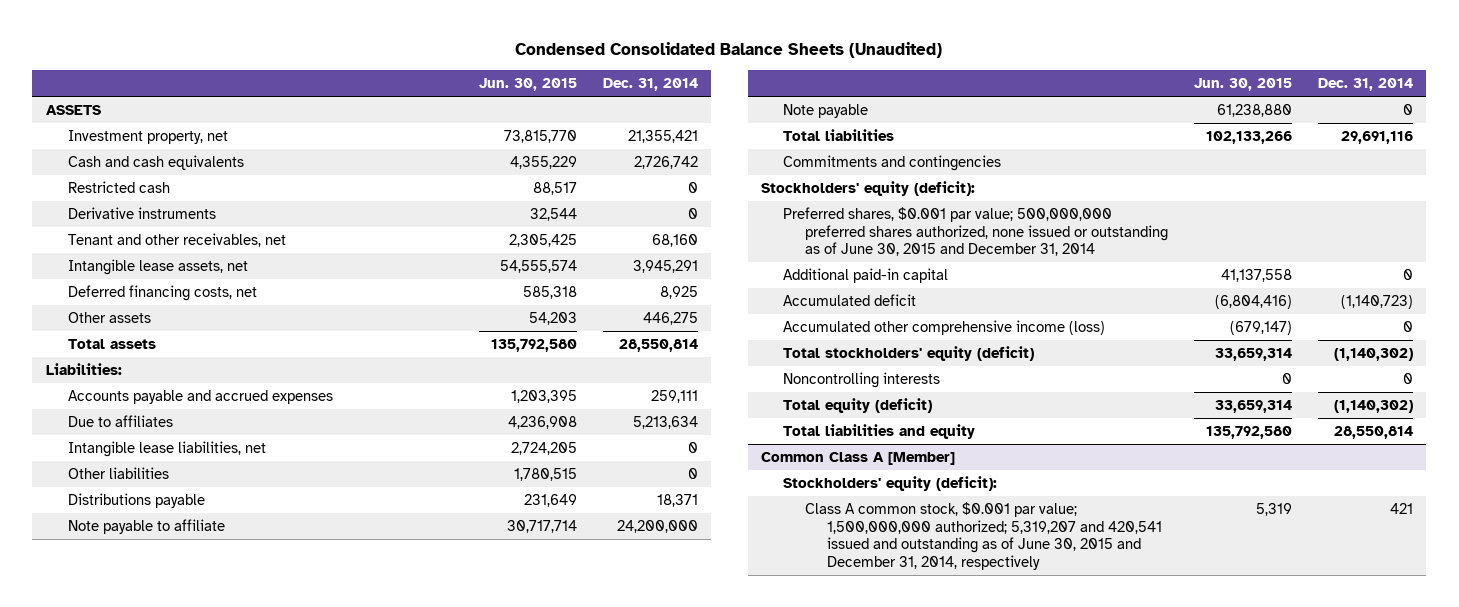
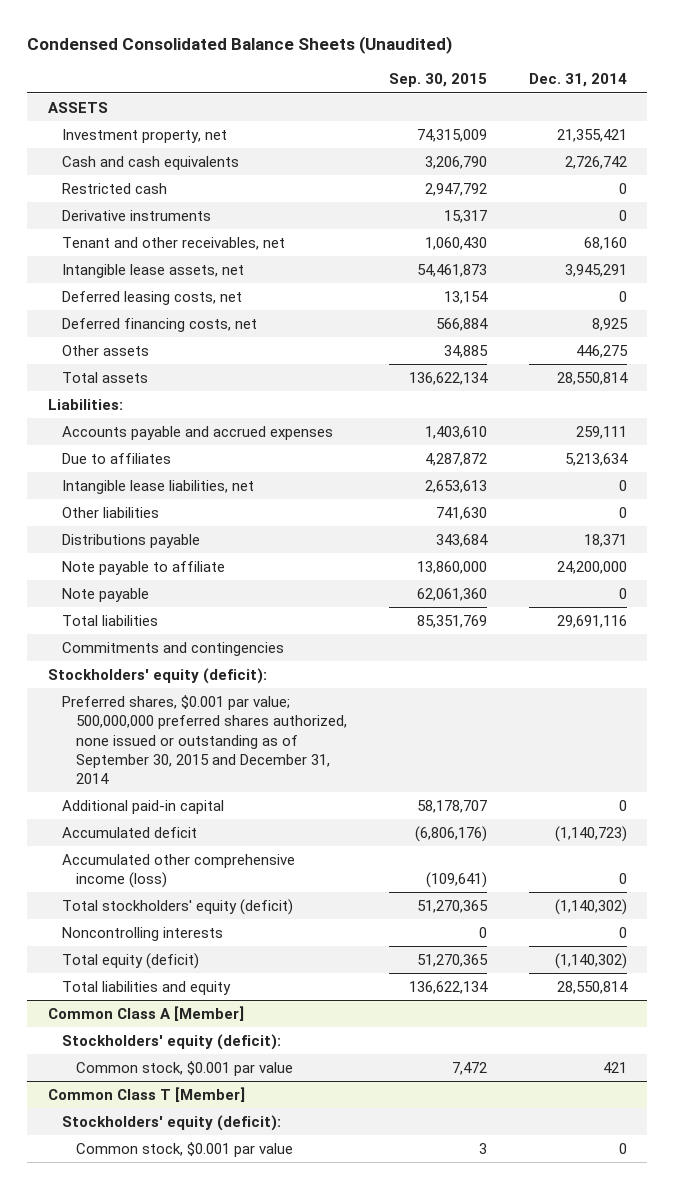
- | Jun. 30, 2015 | Dec. 31, 2014
+ | Sep. 30, 2015 | Dec. 31, 2014
+ Deferred leasing costs, net | 13,154 | 0
- Preferred shares, $0.001 par value; 500,000,000 preferred shares authorized, none issued or outstanding as of June 30, 2015 and December 31, 2014
+ Preferred shares, $0.001 par value; 500,000,000 preferred shares authorized, none issued or outstanding as of September 30, 2015 and December 31, 2014
@ Common Class A [Member]
- Class A common stock, $0.001 par value; 1,500,000,000 authorized; 5,319,207 and 420,541 issued and outstanding as of June 30, 2015 and December 31, 2014, respectively | 5,319 | 421
+ Common stock, $0.001 par value | 7,472 | 421
+ Common Class T [Member]
+ Stockholders' equity (deficit):
+ Common stock, $0.001 par value | 3 | 0

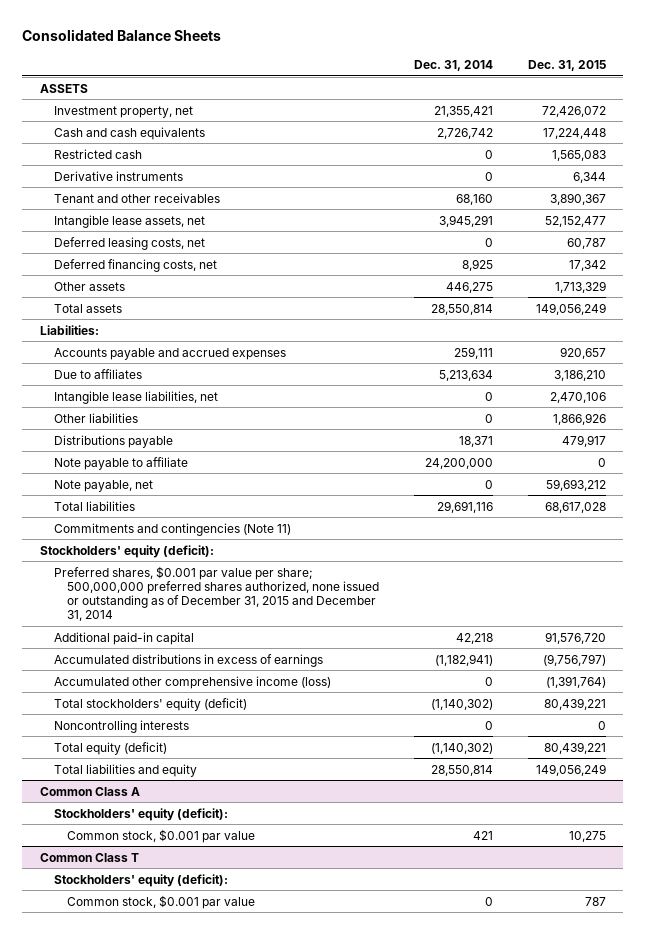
- Condensed Consolidated Balance Sheets (Unaudited)
+ Consolidated Balance Sheets
- | Sep. 30, 2015 | Dec. 31, 2014
+ | Dec. 31, 2014 | Dec. 31, 2015
- Tenant and other receivables, net | 1,060,430 | 68,160
+ Tenant and other receivables | 68,160 | 3,890,367
- Note payable | 62,061,360 | 0
+ Note payable, net | 0 | 59,693,212
- Commitments and contingencies
+ Commitments and contingencies (Note 11)
- Preferred shares, $0.001 par value; 500,000,000 preferred shares authorized, none issued or outstanding as of September 30, 2015 and December 31, 2014
- Additional paid-in capital | 58,178,707 | 0
- Accumulated deficit | (6,806,176) | (1,140,723)
+ Preferred shares, $0.001 par value per share; 500,000,000 preferred shares authorized, none issued or outstanding as of December 31, 2015 and December 31, 2014
+ Additional paid-in capital | 42,218 | 91,576,720
+ Accumulated distributions in excess of earnings | (1,182,941) | (9,756,797)
- Common Class A [Member]
+ Common Class A
- Common Class T [Member]
+ Common Class T

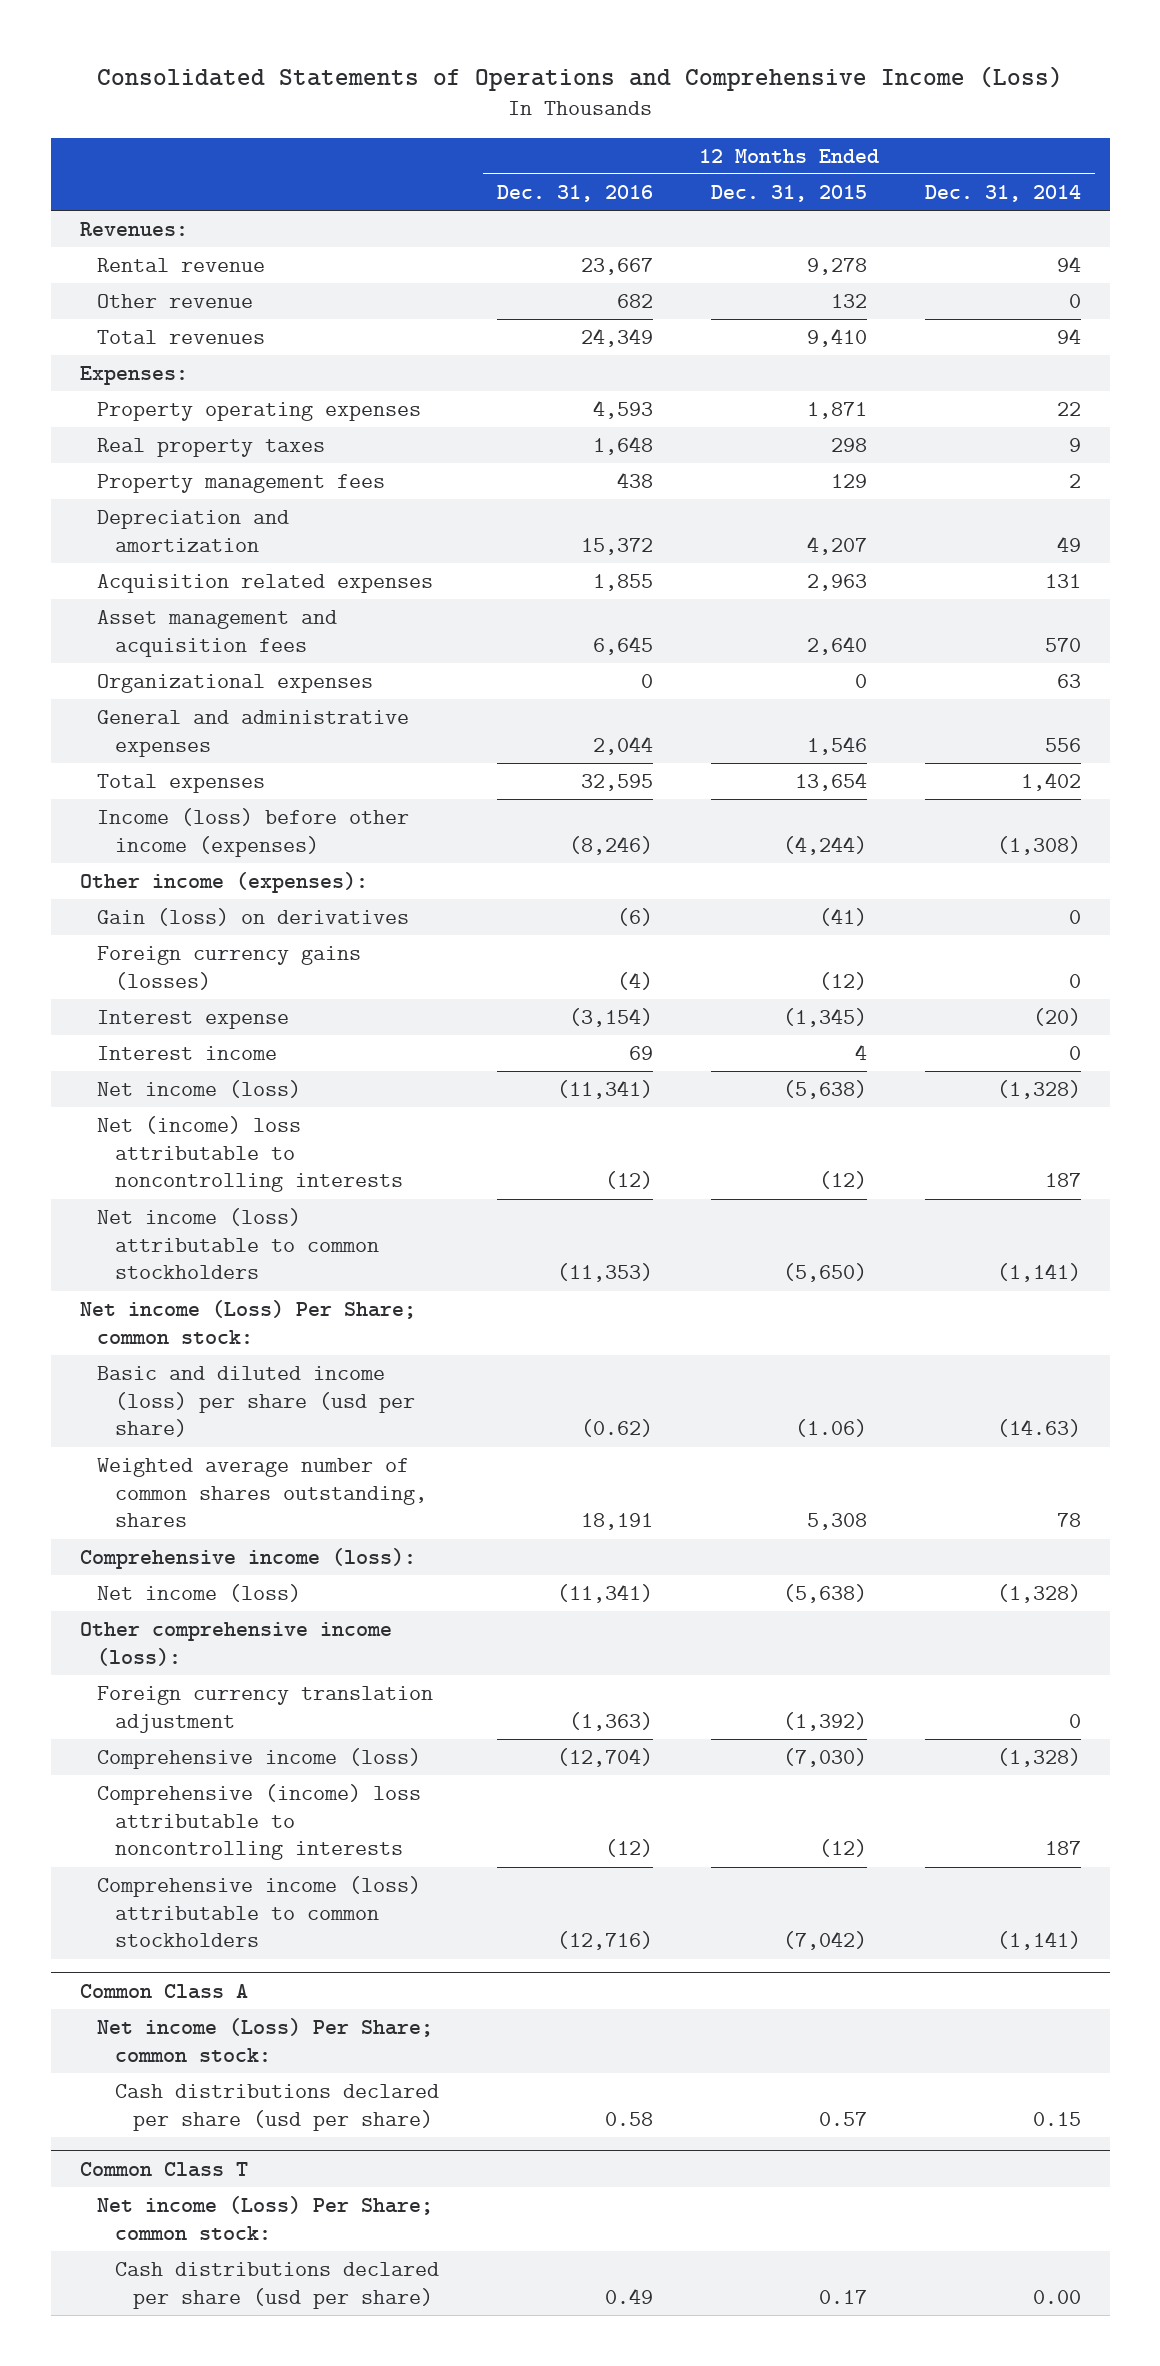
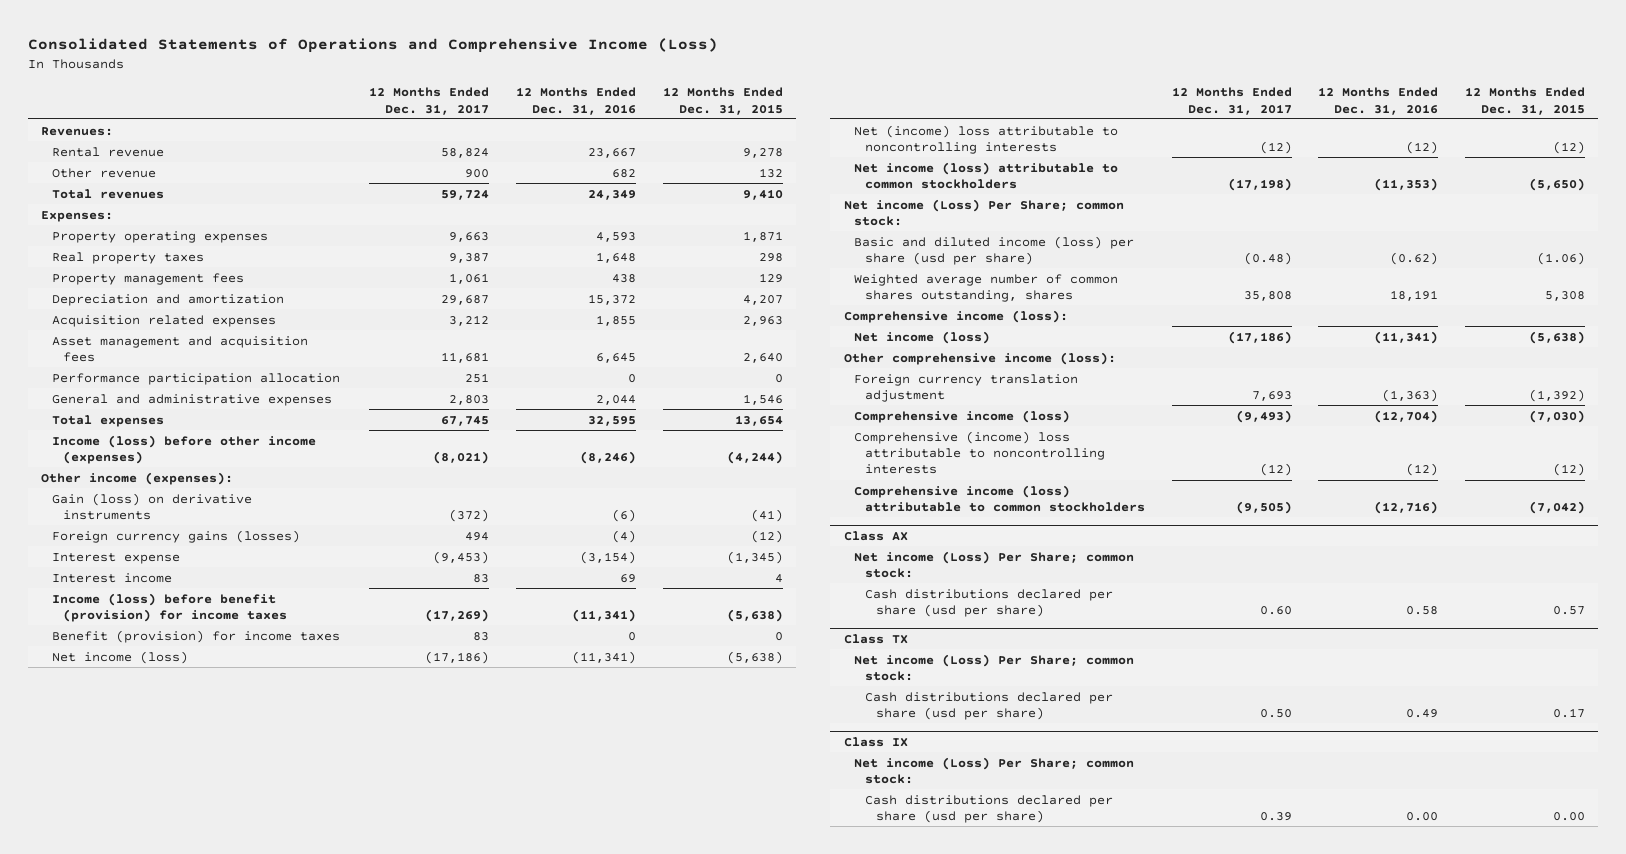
- | 12 Months Ended Dec. 31, 2016 | 12 Months Ended Dec. 31, 2015 | 12 Months Ended Dec. 31, 2014
+ | 12 Months Ended Dec. 31, 2017 | 12 Months Ended Dec. 31, 2016 | 12 Months Ended Dec. 31, 2015
- Organizational expenses | 0 | 0 | 63
+ Performance participation allocation | 251 | 0 | 0
- Gain (loss) on derivatives | (6) | (41) | 0
+ Gain (loss) on derivative instruments | (372) | (6) | (41)
+ Income (loss) before benefit (provision) for income taxes | (17,269) | (11,341) | (5,638)
+ Benefit (provision) for income taxes | 83 | 0 | 0
- Common Class A
+ Class AX
- Common Class T
+ Class TX
+ Class IX
+ Net income (Loss) Per Share; common stock:
+ Cash distributions declared per share (usd per share) | 0.39 | 0.00 | 0.00

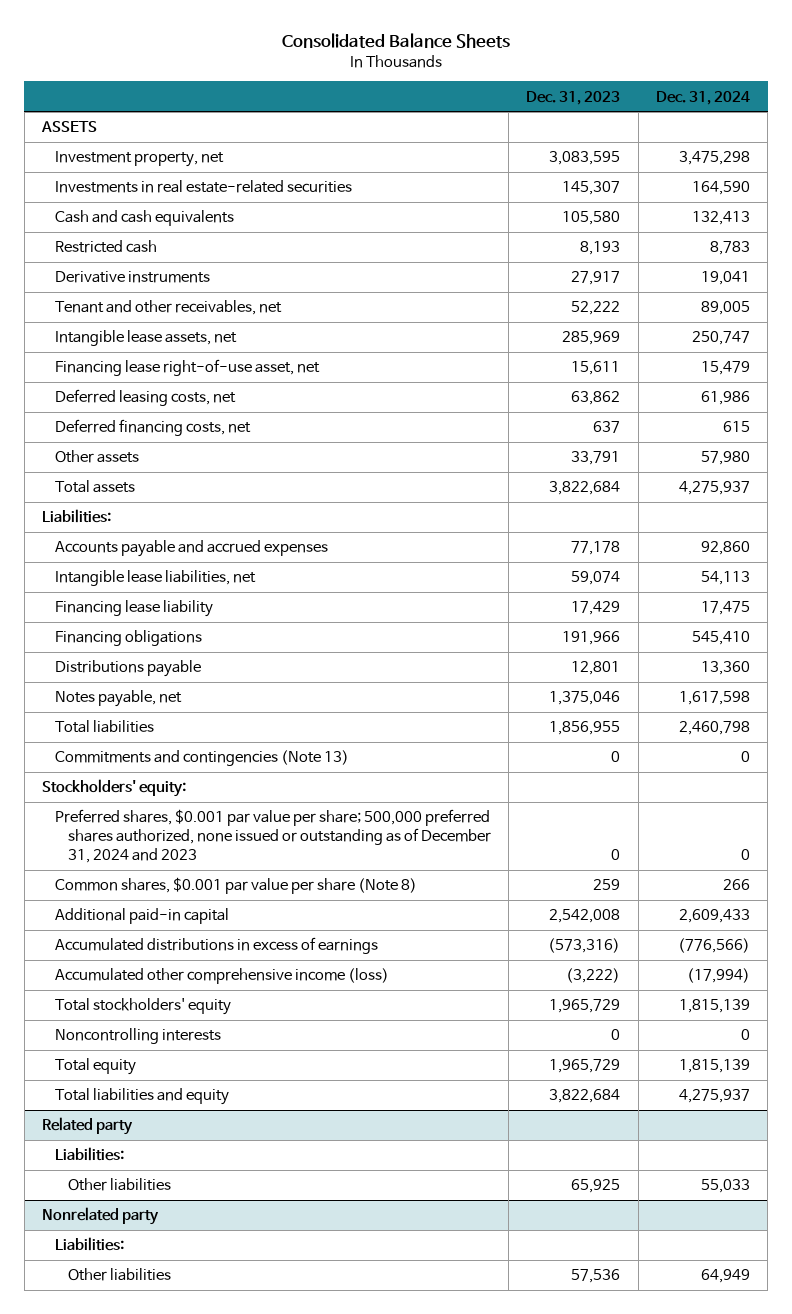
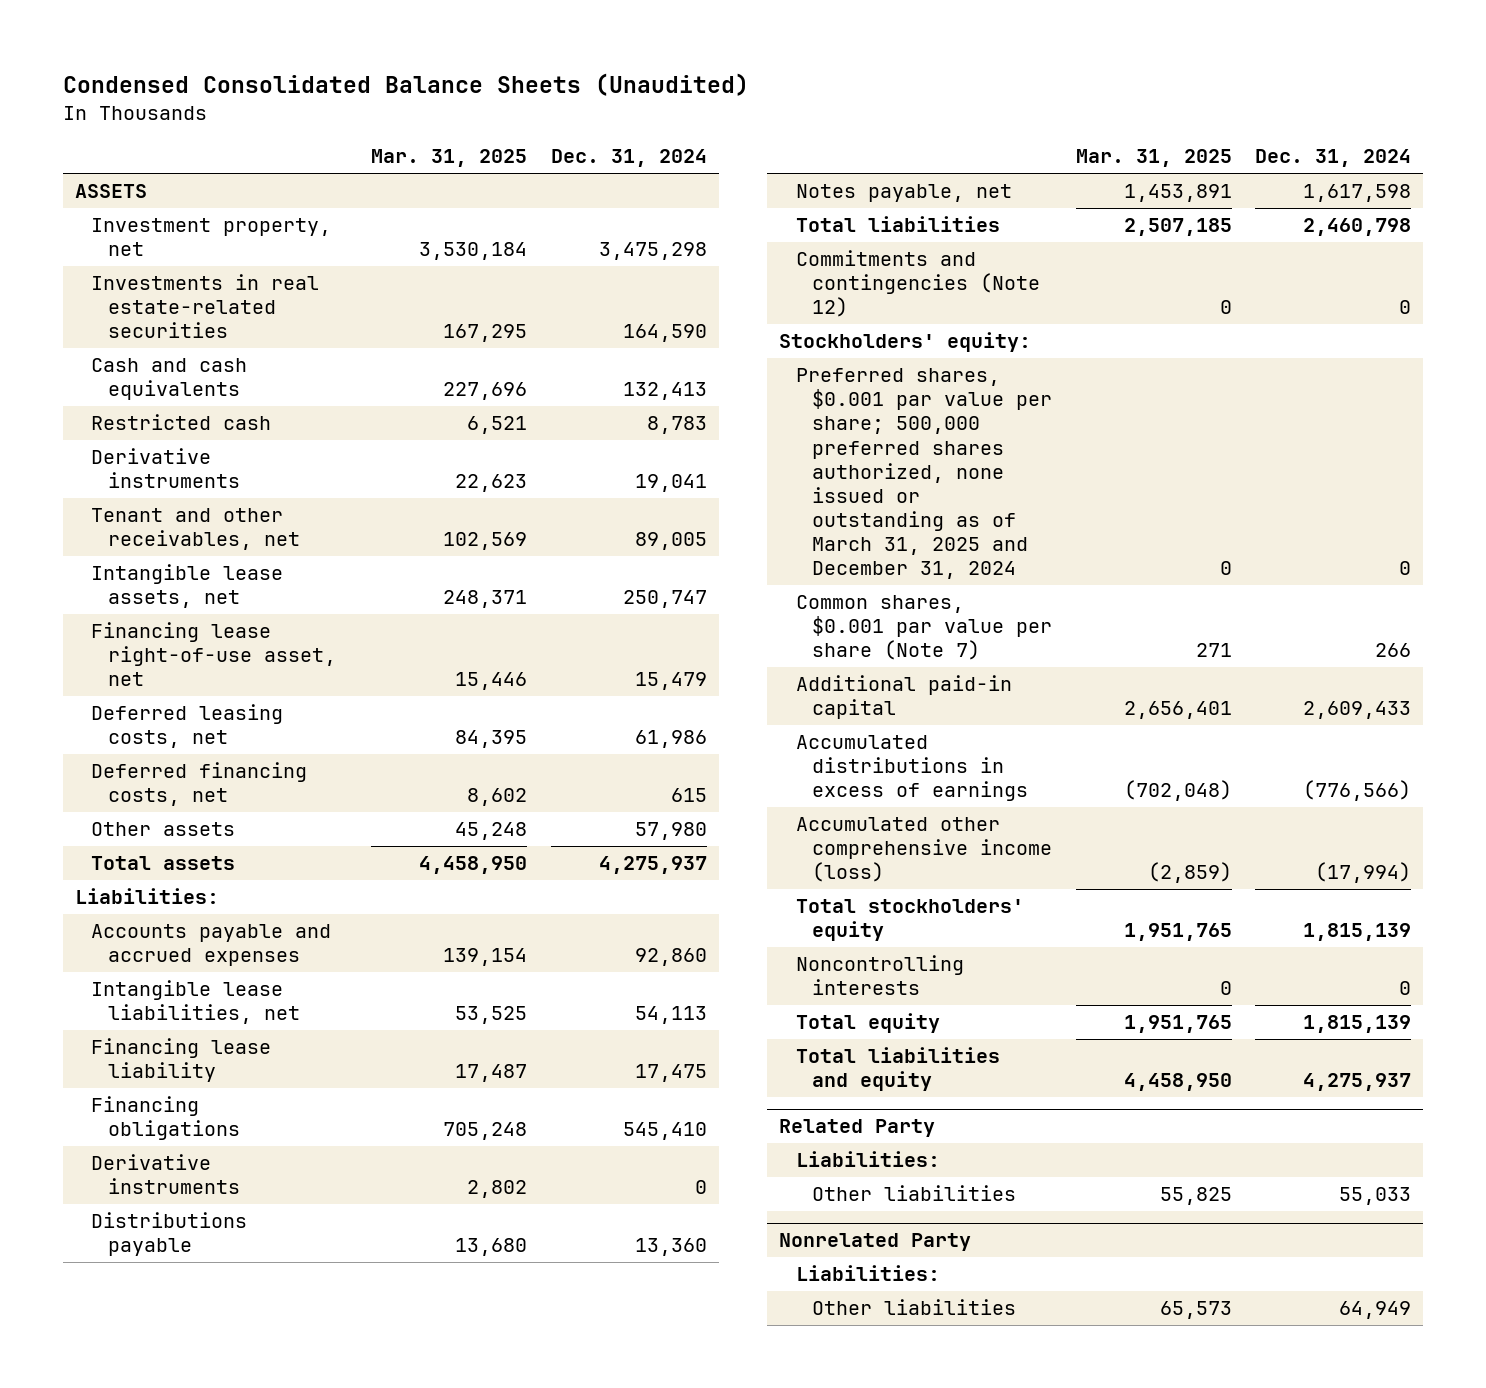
- Consolidated Balance Sheets
+ Condensed Consolidated Balance Sheets (Unaudited)
- | Dec. 31, 2023 | Dec. 31, 2024
+ | Mar. 31, 2025 | Dec. 31, 2024
+ Derivative instruments | 2,802 | 0
- Commitments and contingencies (Note 13) | 0 | 0
+ Commitments and contingencies (Note 12) | 0 | 0
- Preferred shares, $0.001 par value per share; 500,000 preferred shares authorized, none issued or outstanding as of December 31, 2024 and 2023 | 0 | 0
- Common shares, $0.001 par value per share (Note 8) | 259 | 266
+ Preferred shares, $0.001 par value per share; 500,000 preferred shares authorized, none issued or outstanding as of March 31, 2025 and December 31, 2024 | 0 | 0
+ Common shares, $0.001 par value per share (Note 7) | 271 | 266
- Related party
+ Related Party
- Nonrelated party
+ Nonrelated Party

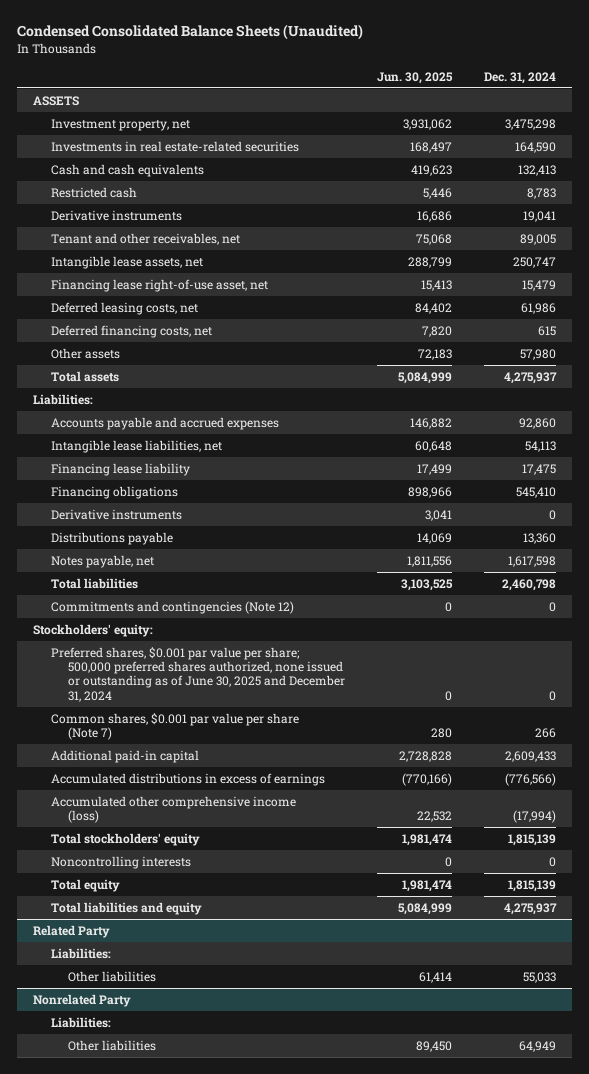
- | Mar. 31, 2025 | Dec. 31, 2024
+ | Jun. 30, 2025 | Dec. 31, 2024
- Preferred shares, $0.001 par value per share; 500,000 preferred shares authorized, none issued or outstanding as of March 31, 2025 and December 31, 2024 | 0 | 0
+ Preferred shares, $0.001 par value per share; 500,000 preferred shares authorized, none issued or outstanding as of June 30, 2025 and December 31, 2024 | 0 | 0

